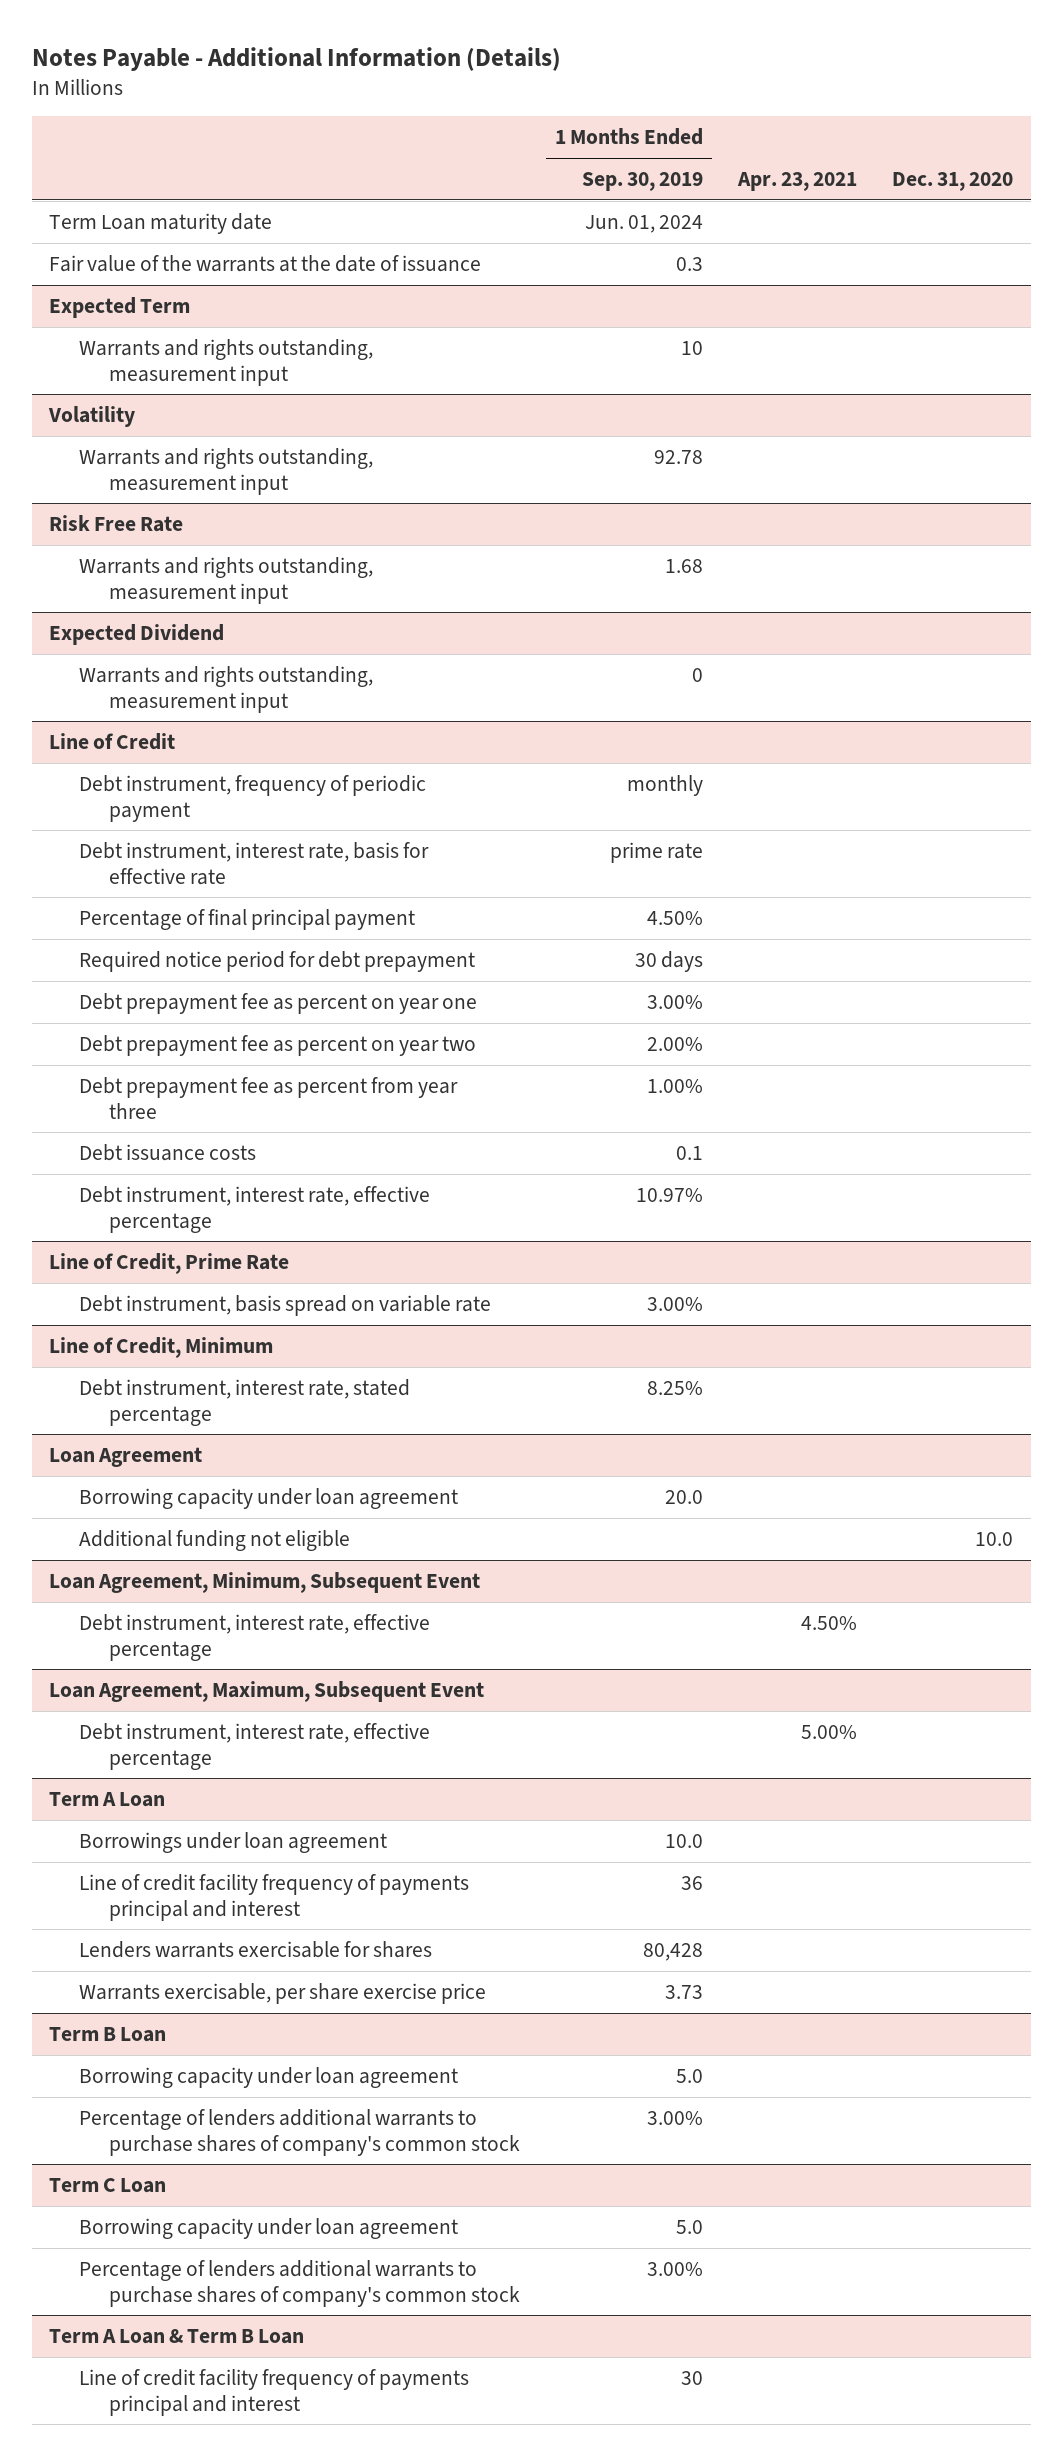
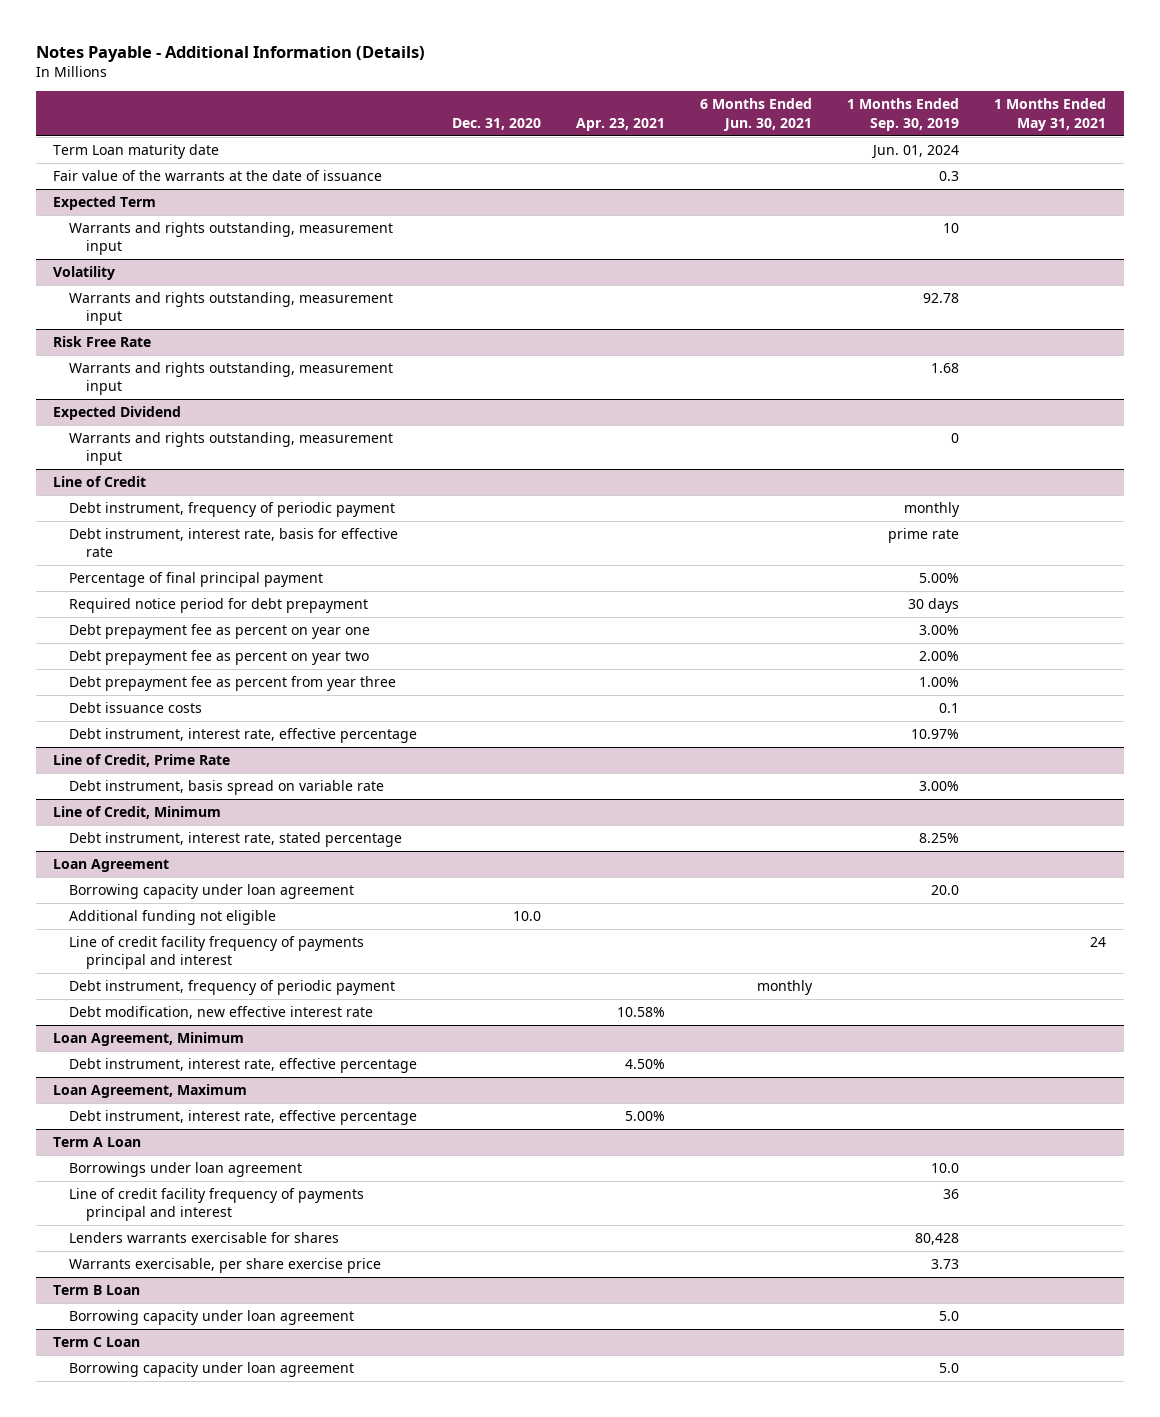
- | 1 Months Ended Sep. 30, 2019 | Apr. 23, 2021 | Dec. 31, 2020
+ | Dec. 31, 2020 | Apr. 23, 2021 | 6 Months Ended Jun. 30, 2021 | 1 Months Ended Sep. 30, 2019 | 1 Months Ended May 31, 2021
@ Line of Credit
- Percentage of final principal payment | 4.50% | |
+ Percentage of final principal payment | | | | 5.00% |
- Loan Agreement, Minimum, Subsequent Event
@ Loan Agreement
+ Line of credit facility frequency of payments principal and interest | | | | | 24
+ Debt instrument, frequency of periodic payment | | | monthly | |
+ Debt modification, new effective interest rate | | 10.58% | | |
+ Loan Agreement, Minimum
- Loan Agreement, Maximum, Subsequent Event
+ Loan Agreement, Maximum
@ Term B Loan
- Percentage of lenders additional warrants to purchase shares of company's common stock | 3.00% | |
@ Term C Loan
- Percentage of lenders additional warrants to purchase shares of company's common stock | 3.00% | |
- Term A Loan & Term B Loan
- Line of credit facility frequency of payments principal and interest | 30 | |

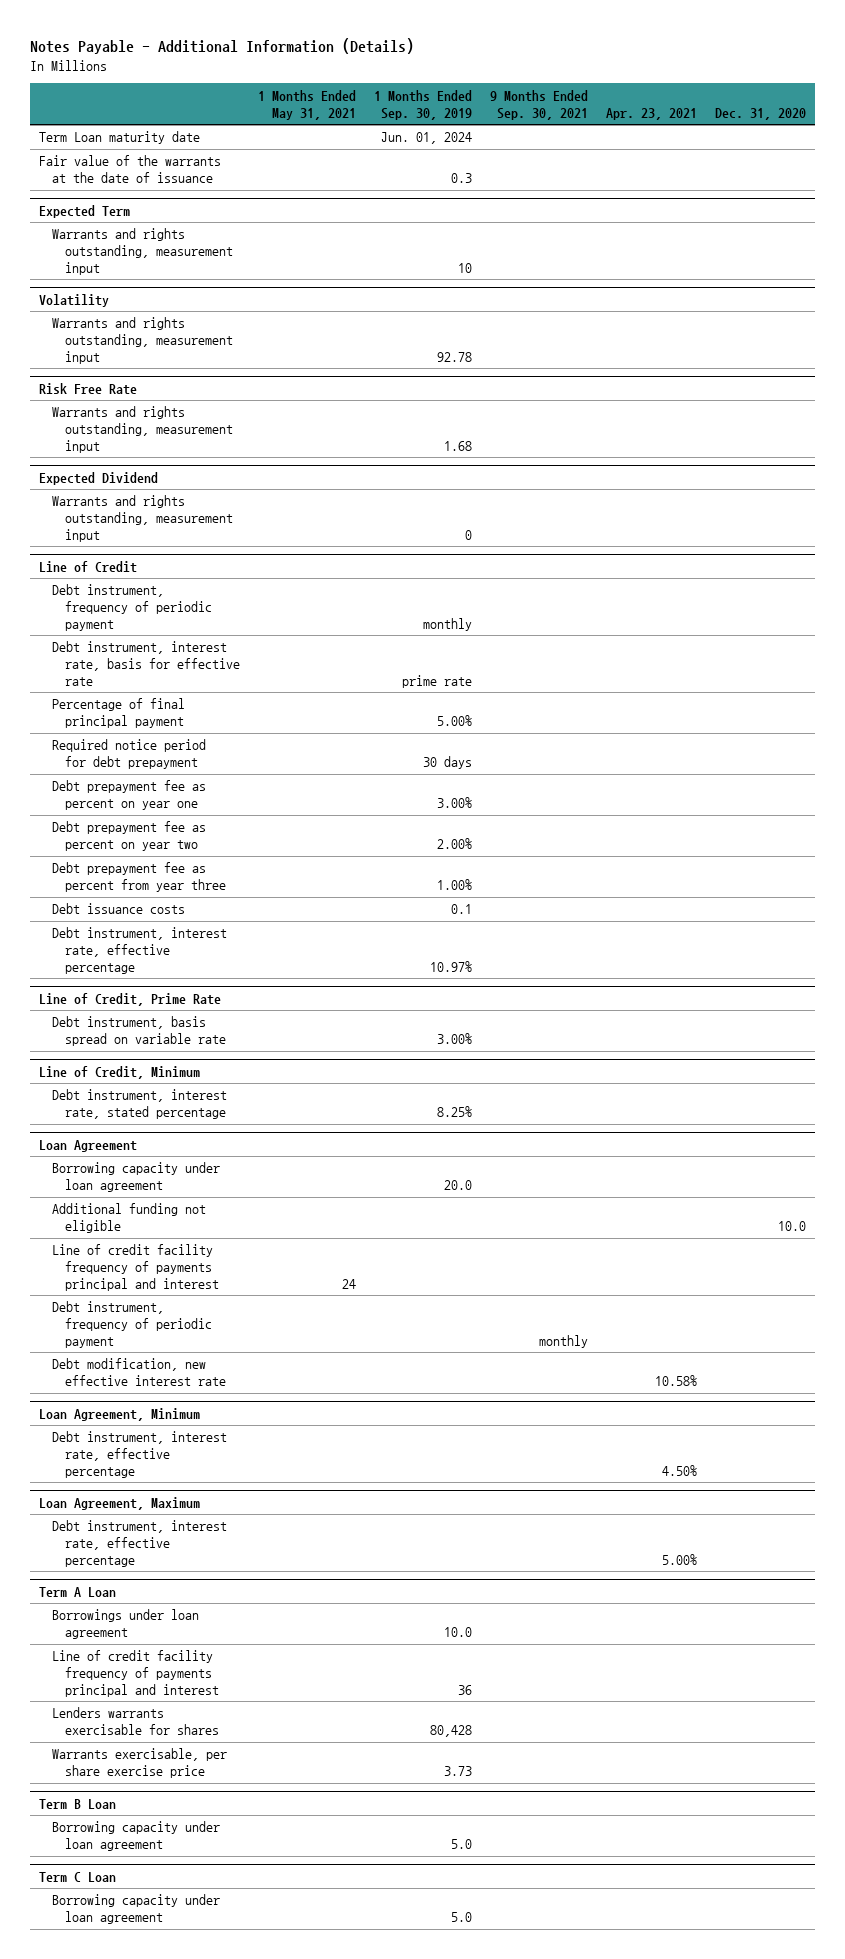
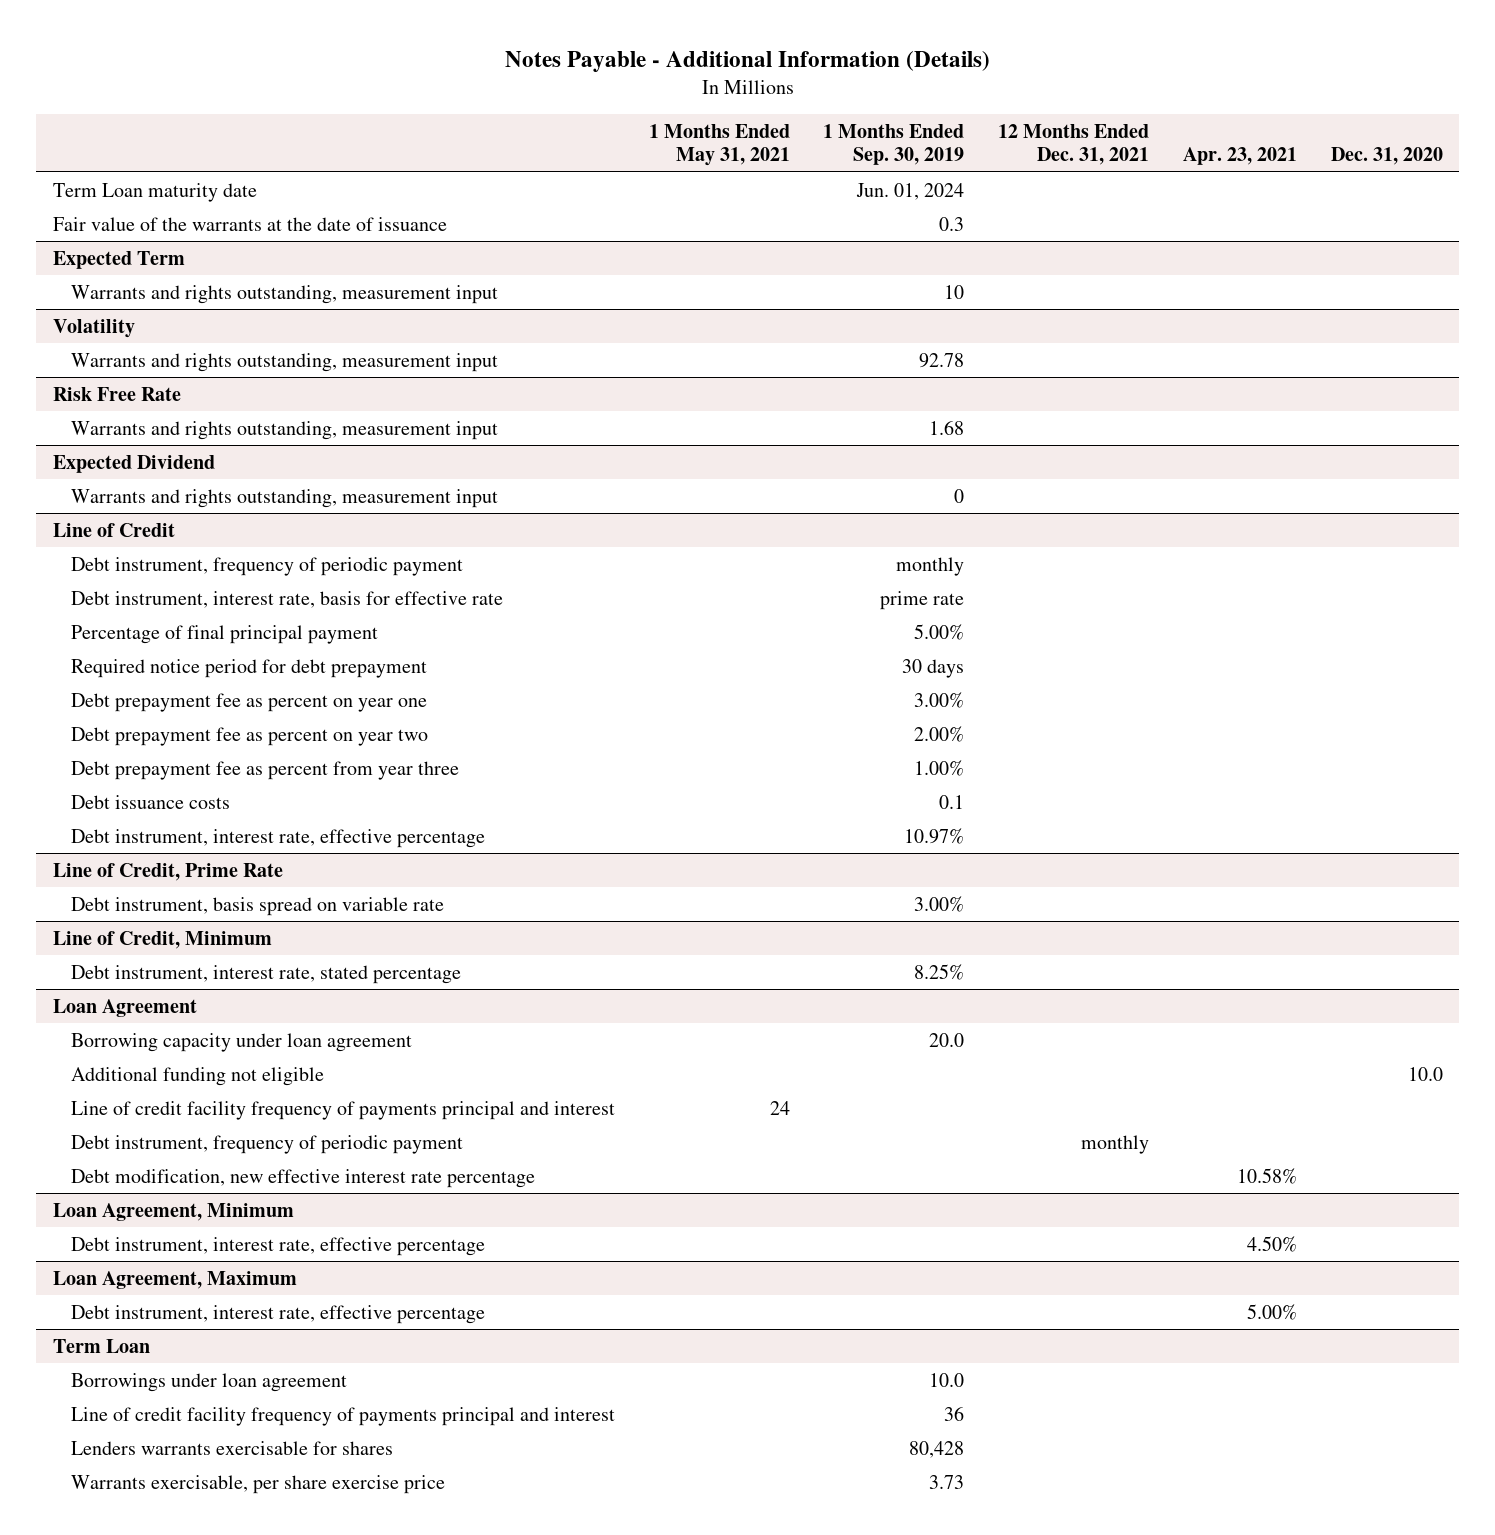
- | 1 Months Ended May 31, 2021 | 1 Months Ended Sep. 30, 2019 | 9 Months Ended Sep. 30, 2021 | Apr. 23, 2021 | Dec. 31, 2020
+ | 1 Months Ended May 31, 2021 | 1 Months Ended Sep. 30, 2019 | 12 Months Ended Dec. 31, 2021 | Apr. 23, 2021 | Dec. 31, 2020
@ Loan Agreement
- Debt modification, new effective interest rate | | | | 10.58% |
+ Debt modification, new effective interest rate percentage | | | | 10.58% |
- Term A Loan
+ Term Loan
- Term B Loan
- Borrowing capacity under loan agreement | | 5.0 | | |
- Term C Loan
- Borrowing capacity under loan agreement | | 5.0 | | |

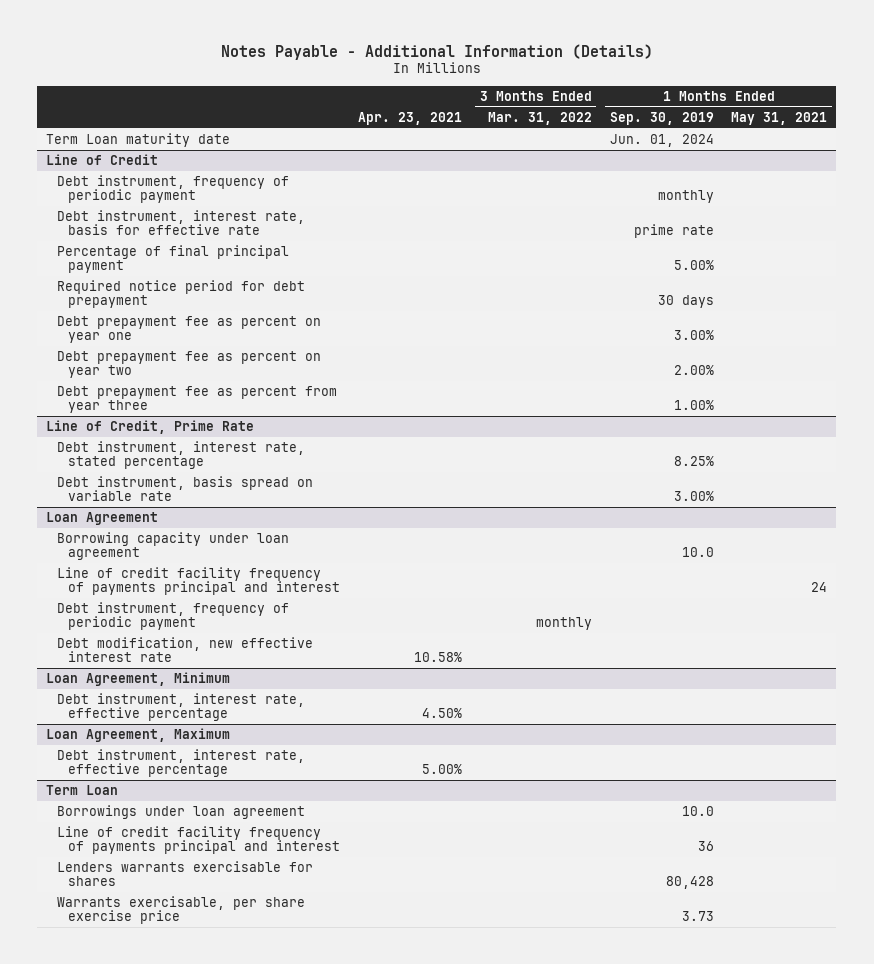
- | 1 Months Ended May 31, 2021 | 1 Months Ended Sep. 30, 2019 | 12 Months Ended Dec. 31, 2021 | Apr. 23, 2021 | Dec. 31, 2020
+ | Apr. 23, 2021 | 3 Months Ended Mar. 31, 2022 | 1 Months Ended Sep. 30, 2019 | 1 Months Ended May 31, 2021
- Fair value of the warrants at the date of issuance | | 0.3 | | |
- Expected Term
- Warrants and rights outstanding, measurement input | | 10 | | |
- Volatility
- Warrants and rights outstanding, measurement input | | 92.78 | | |
- Risk Free Rate
- Warrants and rights outstanding, measurement input | | 1.68 | | |
- Expected Dividend
- Warrants and rights outstanding, measurement input | | 0 | | |
@ Line of Credit
- Debt issuance costs | | 0.1 | | |
- Debt instrument, interest rate, effective percentage | | 10.97% | | |
- Line of Credit, Minimum
@ Line of Credit, Prime Rate
moved down: Debt instrument, basis spread on variable rate | | | 3.00% |
@ Loan Agreement
- Borrowing capacity under loan agreement | | 20.0 | | |
- Additional funding not eligible | | | | | 10.0
+ Borrowing capacity under loan agreement | | | 10.0 |
- Debt modification, new effective interest rate percentage | | | | 10.58% |
+ Debt modification, new effective interest rate | 10.58% | | |

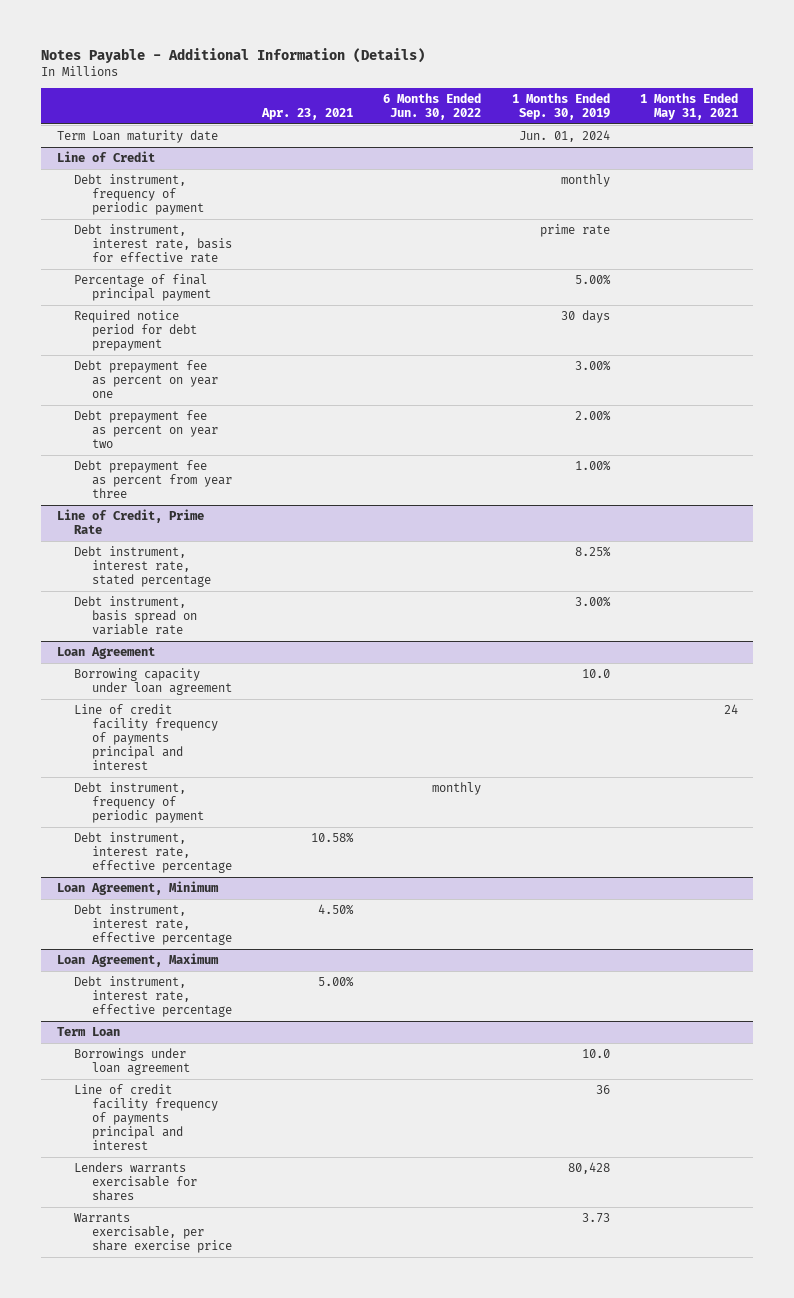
- | Apr. 23, 2021 | 3 Months Ended Mar. 31, 2022 | 1 Months Ended Sep. 30, 2019 | 1 Months Ended May 31, 2021
+ | Apr. 23, 2021 | 6 Months Ended Jun. 30, 2022 | 1 Months Ended Sep. 30, 2019 | 1 Months Ended May 31, 2021
@ Loan Agreement
- Debt modification, new effective interest rate | 10.58% | | |
+ Debt instrument, interest rate, effective percentage | 10.58% | | |

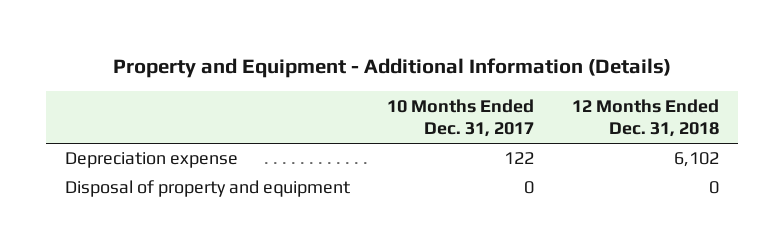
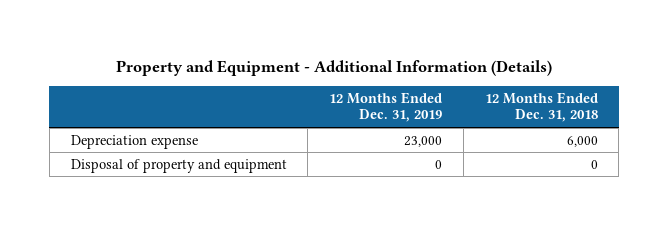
- | 10 Months Ended Dec. 31, 2017 | 12 Months Ended Dec. 31, 2018
+ | 12 Months Ended Dec. 31, 2019 | 12 Months Ended Dec. 31, 2018
- Depreciation expense | 122 | 6,102
+ Depreciation expense | 23,000 | 6,000

